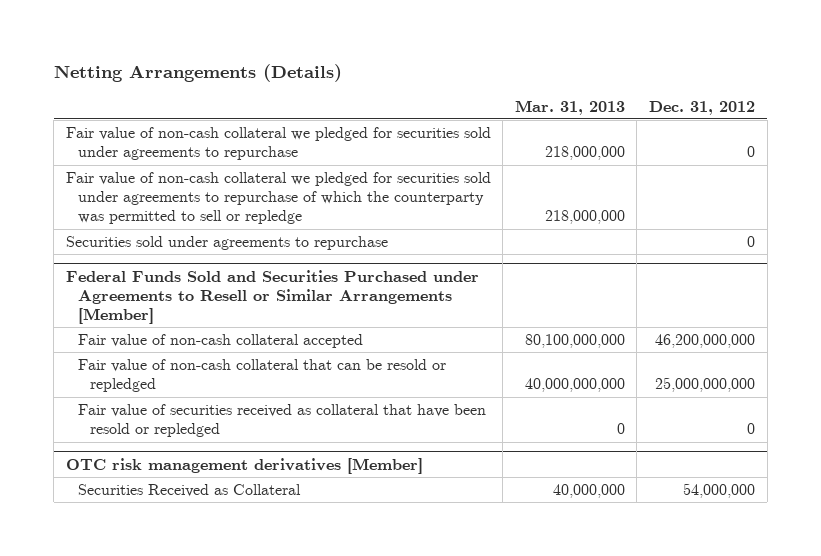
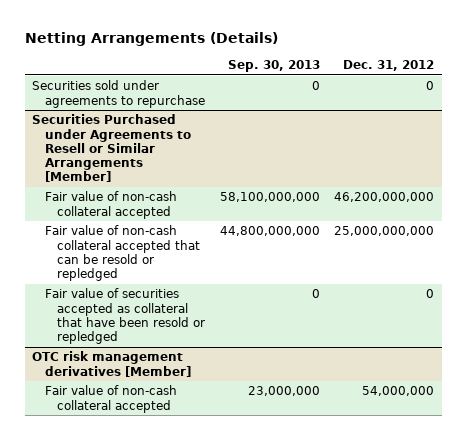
- | Mar. 31, 2013 | Dec. 31, 2012
+ | Sep. 30, 2013 | Dec. 31, 2012
- Fair value of non-cash collateral we pledged for securities sold under agreements to repurchase | 218,000,000 | 0
- Fair value of non-cash collateral we pledged for securities sold under agreements to repurchase of which the counterparty was permitted to sell or repledge | 218,000,000 |
- Federal Funds Sold and Securities Purchased under Agreements to Resell or Similar Arrangements [Member]
+ Securities Purchased under Agreements to Resell or Similar Arrangements [Member]
- Fair value of non-cash collateral that can be resold or repledged | 40,000,000,000 | 25,000,000,000
- Fair value of securities received as collateral that have been resold or repledged | 0 | 0
+ Fair value of non-cash collateral accepted that can be resold or repledged | 44,800,000,000 | 25,000,000,000
+ Fair value of securities accepted as collateral that have been resold or repledged | 0 | 0
@ OTC risk management derivatives [Member]
- Securities Received as Collateral | 40,000,000 | 54,000,000
+ Fair value of non-cash collateral accepted | 23,000,000 | 54,000,000

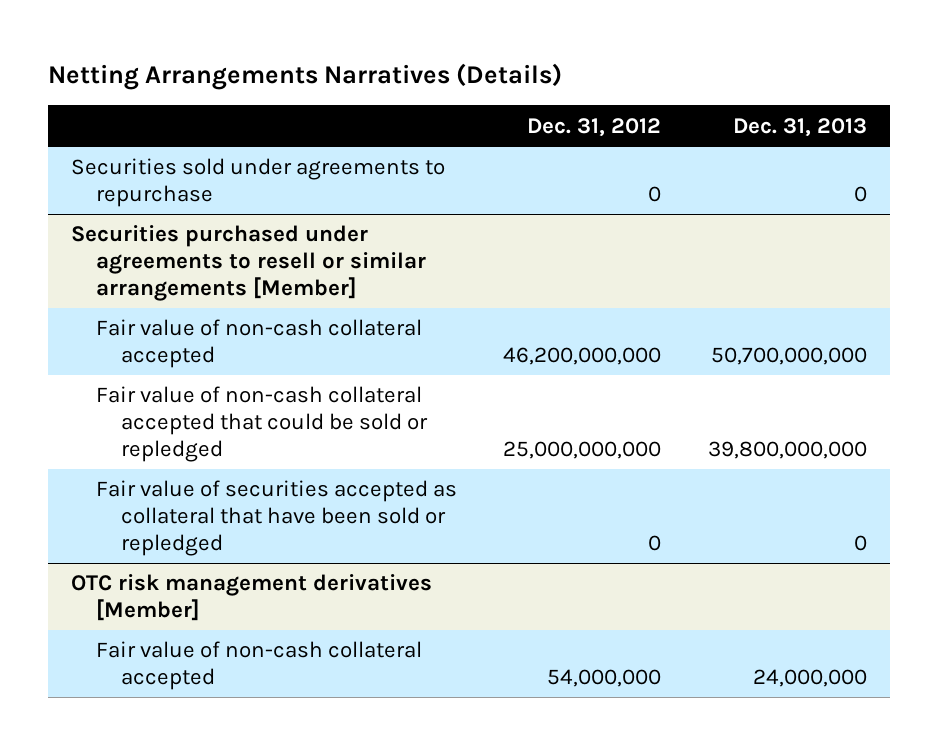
- Netting Arrangements (Details)
+ Netting Arrangements Narratives (Details)
- | Sep. 30, 2013 | Dec. 31, 2012
+ | Dec. 31, 2012 | Dec. 31, 2013
- Securities Purchased under Agreements to Resell or Similar Arrangements [Member]
+ Securities purchased under agreements to resell or similar arrangements [Member]
- Fair value of non-cash collateral accepted that can be resold or repledged | 44,800,000,000 | 25,000,000,000
- Fair value of securities accepted as collateral that have been resold or repledged | 0 | 0
+ Fair value of non-cash collateral accepted that could be sold or repledged | 25,000,000,000 | 39,800,000,000
+ Fair value of securities accepted as collateral that have been sold or repledged | 0 | 0

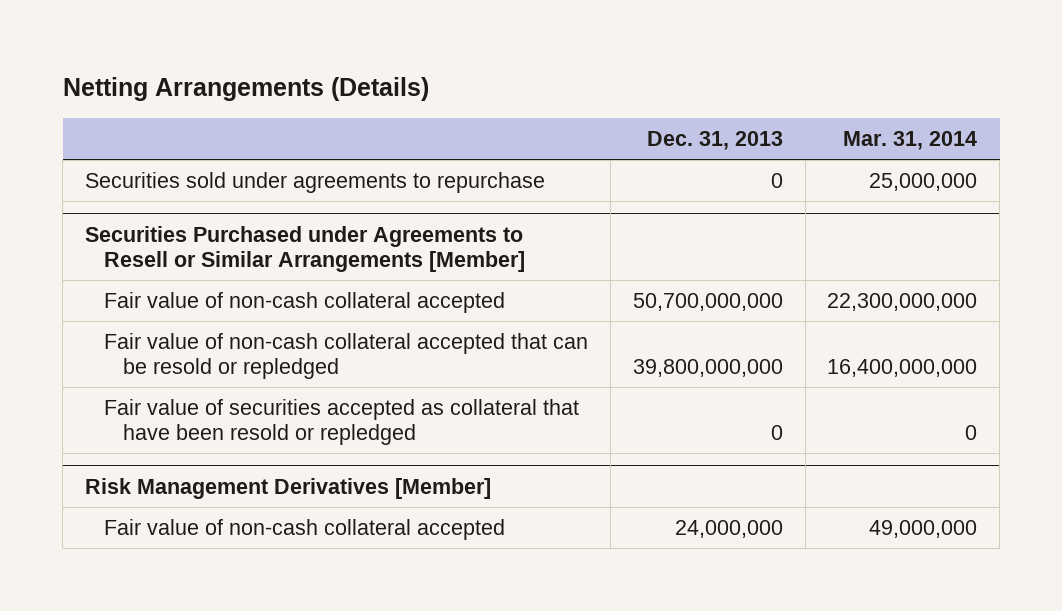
- Netting Arrangements Narratives (Details)
+ Netting Arrangements (Details)
- | Dec. 31, 2012 | Dec. 31, 2013
+ | Dec. 31, 2013 | Mar. 31, 2014
- Securities purchased under agreements to resell or similar arrangements [Member]
+ Securities Purchased under Agreements to Resell or Similar Arrangements [Member]
- Fair value of non-cash collateral accepted that could be sold or repledged | 25,000,000,000 | 39,800,000,000
- Fair value of securities accepted as collateral that have been sold or repledged | 0 | 0
- OTC risk management derivatives [Member]
+ Fair value of non-cash collateral accepted that can be resold or repledged | 39,800,000,000 | 16,400,000,000
+ Fair value of securities accepted as collateral that have been resold or repledged | 0 | 0
+ Risk Management Derivatives [Member]

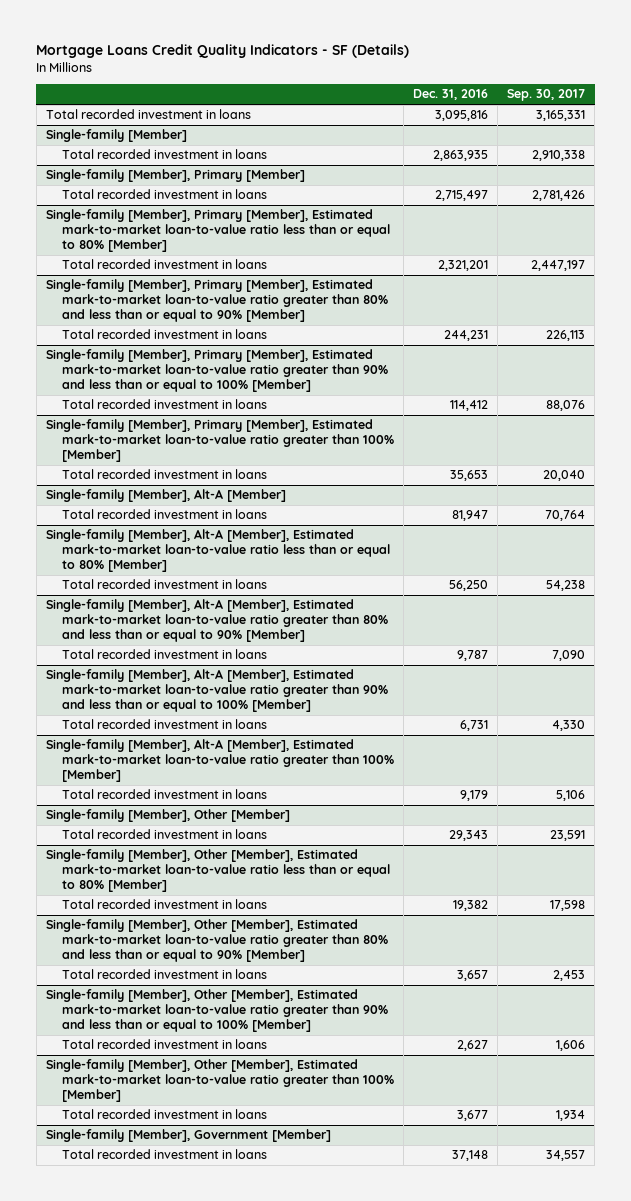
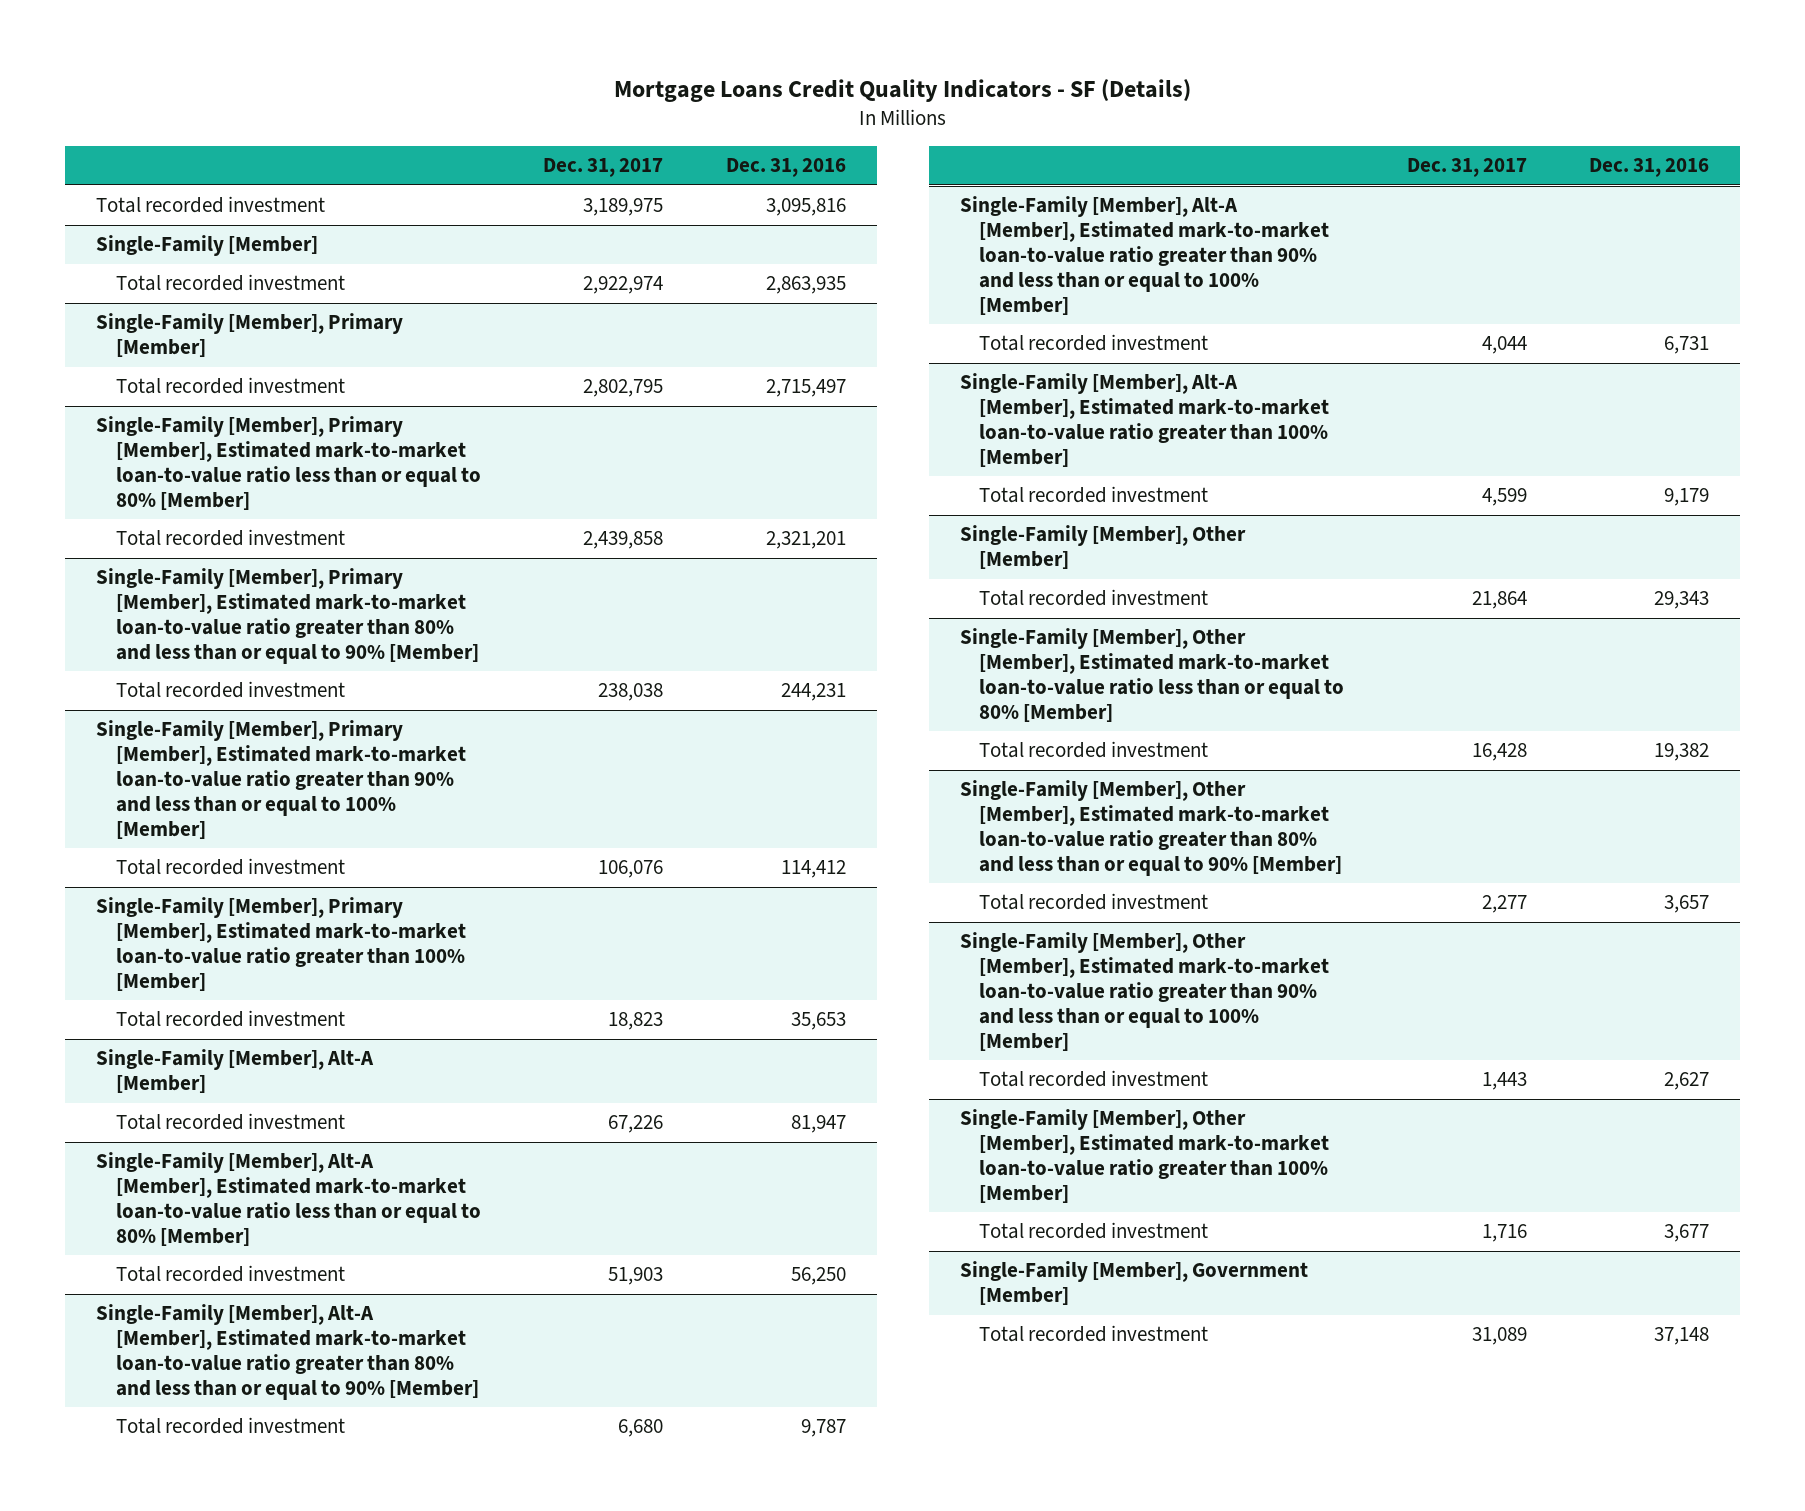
- | Dec. 31, 2016 | Sep. 30, 2017
+ | Dec. 31, 2017 | Dec. 31, 2016
- Total recorded investment in loans | 3,095,816 | 3,165,331
- Single-family [Member]
- Total recorded investment in loans | 2,863,935 | 2,910,338
- Single-family [Member], Primary [Member]
- Total recorded investment in loans | 2,715,497 | 2,781,426
- Single-family [Member], Primary [Member], Estimated mark-to-market loan-to-value ratio less than or equal to 80% [Member]
- Total recorded investment in loans | 2,321,201 | 2,447,197
- Single-family [Member], Primary [Member], Estimated mark-to-market loan-to-value ratio greater than 80% and less than or equal to 90% [Member]
- Total recorded investment in loans | 244,231 | 226,113
- Single-family [Member], Primary [Member], Estimated mark-to-market loan-to-value ratio greater than 90% and less than or equal to 100% [Member]
- Total recorded investment in loans | 114,412 | 88,076
- Single-family [Member], Primary [Member], Estimated mark-to-market loan-to-value ratio greater than 100% [Member]
- Total recorded investment in loans | 35,653 | 20,040
- Single-family [Member], Alt-A [Member]
- Total recorded investment in loans | 81,947 | 70,764
- Single-family [Member], Alt-A [Member], Estimated mark-to-market loan-to-value ratio less than or equal to 80% [Member]
- Total recorded investment in loans | 56,250 | 54,238
- Single-family [Member], Alt-A [Member], Estimated mark-to-market loan-to-value ratio greater than 80% and less than or equal to 90% [Member]
- Total recorded investment in loans | 9,787 | 7,090
- Single-family [Member], Alt-A [Member], Estimated mark-to-market loan-to-value ratio greater than 90% and less than or equal to 100% [Member]
- Total recorded investment in loans | 6,731 | 4,330
- Single-family [Member], Alt-A [Member], Estimated mark-to-market loan-to-value ratio greater than 100% [Member]
- Total recorded investment in loans | 9,179 | 5,106
- Single-family [Member], Other [Member]
- Total recorded investment in loans | 29,343 | 23,591
- Single-family [Member], Other [Member], Estimated mark-to-market loan-to-value ratio less than or equal to 80% [Member]
- Total recorded investment in loans | 19,382 | 17,598
- Single-family [Member], Other [Member], Estimated mark-to-market loan-to-value ratio greater than 80% and less than or equal to 90% [Member]
- Total recorded investment in loans | 3,657 | 2,453
- Single-family [Member], Other [Member], Estimated mark-to-market loan-to-value ratio greater than 90% and less than or equal to 100% [Member]
- Total recorded investment in loans | 2,627 | 1,606
- Single-family [Member], Other [Member], Estimated mark-to-market loan-to-value ratio greater than 100% [Member]
- Total recorded investment in loans | 3,677 | 1,934
- Single-family [Member], Government [Member]
- Total recorded investment in loans | 37,148 | 34,557
+ Total recorded investment | 3,189,975 | 3,095,816
+ Single-Family [Member]
+ Total recorded investment | 2,922,974 | 2,863,935
+ Single-Family [Member], Primary [Member]
+ Total recorded investment | 2,802,795 | 2,715,497
+ Single-Family [Member], Primary [Member], Estimated mark-to-market loan-to-value ratio less than or equal to 80% [Member]
+ Total recorded investment | 2,439,858 | 2,321,201
+ Single-Family [Member], Primary [Member], Estimated mark-to-market loan-to-value ratio greater than 80% and less than or equal to 90% [Member]
+ Total recorded investment | 238,038 | 244,231
+ Single-Family [Member], Primary [Member], Estimated mark-to-market loan-to-value ratio greater than 90% and less than or equal to 100% [Member]
+ Total recorded investment | 106,076 | 114,412
+ Single-Family [Member], Primary [Member], Estimated mark-to-market loan-to-value ratio greater than 100% [Member]
+ Total recorded investment | 18,823 | 35,653
+ Single-Family [Member], Alt-A [Member]
+ Total recorded investment | 67,226 | 81,947
+ Single-Family [Member], Alt-A [Member], Estimated mark-to-market loan-to-value ratio less than or equal to 80% [Member]
+ Total recorded investment | 51,903 | 56,250
+ Single-Family [Member], Alt-A [Member], Estimated mark-to-market loan-to-value ratio greater than 80% and less than or equal to 90% [Member]
+ Total recorded investment | 6,680 | 9,787
+ Single-Family [Member], Alt-A [Member], Estimated mark-to-market loan-to-value ratio greater than 90% and less than or equal to 100% [Member]
+ Total recorded investment | 4,044 | 6,731
+ Single-Family [Member], Alt-A [Member], Estimated mark-to-market loan-to-value ratio greater than 100% [Member]
+ Total recorded investment | 4,599 | 9,179
+ Single-Family [Member], Other [Member]
+ Total recorded investment | 21,864 | 29,343
+ Single-Family [Member], Other [Member], Estimated mark-to-market loan-to-value ratio less than or equal to 80% [Member]
+ Total recorded investment | 16,428 | 19,382
+ Single-Family [Member], Other [Member], Estimated mark-to-market loan-to-value ratio greater than 80% and less than or equal to 90% [Member]
+ Total recorded investment | 2,277 | 3,657
+ Single-Family [Member], Other [Member], Estimated mark-to-market loan-to-value ratio greater than 90% and less than or equal to 100% [Member]
+ Total recorded investment | 1,443 | 2,627
+ Single-Family [Member], Other [Member], Estimated mark-to-market loan-to-value ratio greater than 100% [Member]
+ Total recorded investment | 1,716 | 3,677
+ Single-Family [Member], Government [Member]
+ Total recorded investment | 31,089 | 37,148

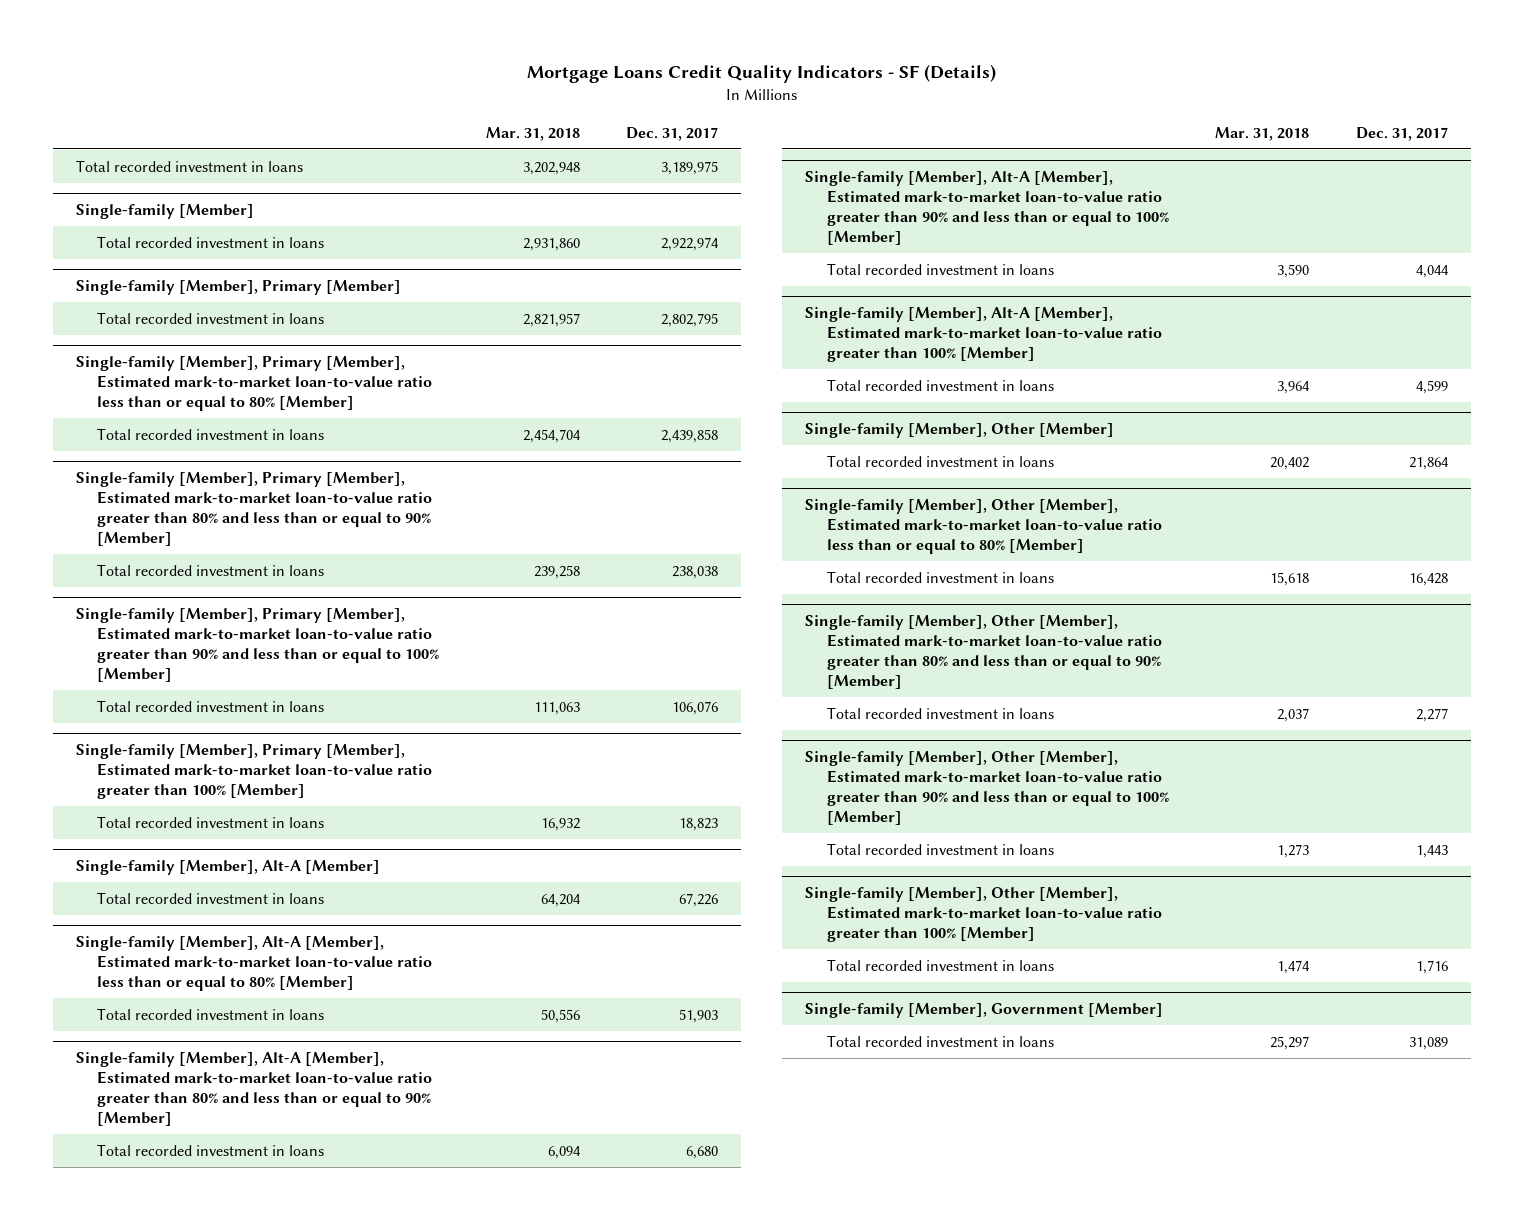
- | Dec. 31, 2017 | Dec. 31, 2016
+ | Mar. 31, 2018 | Dec. 31, 2017
- Total recorded investment | 3,189,975 | 3,095,816
- Single-Family [Member]
- Total recorded investment | 2,922,974 | 2,863,935
- Single-Family [Member], Primary [Member]
- Total recorded investment | 2,802,795 | 2,715,497
- Single-Family [Member], Primary [Member], Estimated mark-to-market loan-to-value ratio less than or equal to 80% [Member]
- Total recorded investment | 2,439,858 | 2,321,201
- Single-Family [Member], Primary [Member], Estimated mark-to-market loan-to-value ratio greater than 80% and less than or equal to 90% [Member]
- Total recorded investment | 238,038 | 244,231
- Single-Family [Member], Primary [Member], Estimated mark-to-market loan-to-value ratio greater than 90% and less than or equal to 100% [Member]
- Total recorded investment | 106,076 | 114,412
- Single-Family [Member], Primary [Member], Estimated mark-to-market loan-to-value ratio greater than 100% [Member]
- Total recorded investment | 18,823 | 35,653
- Single-Family [Member], Alt-A [Member]
- Total recorded investment | 67,226 | 81,947
- Single-Family [Member], Alt-A [Member], Estimated mark-to-market loan-to-value ratio less than or equal to 80% [Member]
- Total recorded investment | 51,903 | 56,250
- Single-Family [Member], Alt-A [Member], Estimated mark-to-market loan-to-value ratio greater than 80% and less than or equal to 90% [Member]
- Total recorded investment | 6,680 | 9,787
- Single-Family [Member], Alt-A [Member], Estimated mark-to-market loan-to-value ratio greater than 90% and less than or equal to 100% [Member]
- Total recorded investment | 4,044 | 6,731
- Single-Family [Member], Alt-A [Member], Estimated mark-to-market loan-to-value ratio greater than 100% [Member]
- Total recorded investment | 4,599 | 9,179
- Single-Family [Member], Other [Member]
- Total recorded investment | 21,864 | 29,343
- Single-Family [Member], Other [Member], Estimated mark-to-market loan-to-value ratio less than or equal to 80% [Member]
- Total recorded investment | 16,428 | 19,382
- Single-Family [Member], Other [Member], Estimated mark-to-market loan-to-value ratio greater than 80% and less than or equal to 90% [Member]
- Total recorded investment | 2,277 | 3,657
- Single-Family [Member], Other [Member], Estimated mark-to-market loan-to-value ratio greater than 90% and less than or equal to 100% [Member]
- Total recorded investment | 1,443 | 2,627
- Single-Family [Member], Other [Member], Estimated mark-to-market loan-to-value ratio greater than 100% [Member]
- Total recorded investment | 1,716 | 3,677
- Single-Family [Member], Government [Member]
- Total recorded investment | 31,089 | 37,148
+ Total recorded investment in loans | 3,202,948 | 3,189,975
+ Single-family [Member]
+ Total recorded investment in loans | 2,931,860 | 2,922,974
+ Single-family [Member], Primary [Member]
+ Total recorded investment in loans | 2,821,957 | 2,802,795
+ Single-family [Member], Primary [Member], Estimated mark-to-market loan-to-value ratio less than or equal to 80% [Member]
+ Total recorded investment in loans | 2,454,704 | 2,439,858
+ Single-family [Member], Primary [Member], Estimated mark-to-market loan-to-value ratio greater than 80% and less than or equal to 90% [Member]
+ Total recorded investment in loans | 239,258 | 238,038
+ Single-family [Member], Primary [Member], Estimated mark-to-market loan-to-value ratio greater than 90% and less than or equal to 100% [Member]
+ Total recorded investment in loans | 111,063 | 106,076
+ Single-family [Member], Primary [Member], Estimated mark-to-market loan-to-value ratio greater than 100% [Member]
+ Total recorded investment in loans | 16,932 | 18,823
+ Single-family [Member], Alt-A [Member]
+ Total recorded investment in loans | 64,204 | 67,226
+ Single-family [Member], Alt-A [Member], Estimated mark-to-market loan-to-value ratio less than or equal to 80% [Member]
+ Total recorded investment in loans | 50,556 | 51,903
+ Single-family [Member], Alt-A [Member], Estimated mark-to-market loan-to-value ratio greater than 80% and less than or equal to 90% [Member]
+ Total recorded investment in loans | 6,094 | 6,680
+ Single-family [Member], Alt-A [Member], Estimated mark-to-market loan-to-value ratio greater than 90% and less than or equal to 100% [Member]
+ Total recorded investment in loans | 3,590 | 4,044
+ Single-family [Member], Alt-A [Member], Estimated mark-to-market loan-to-value ratio greater than 100% [Member]
+ Total recorded investment in loans | 3,964 | 4,599
+ Single-family [Member], Other [Member]
+ Total recorded investment in loans | 20,402 | 21,864
+ Single-family [Member], Other [Member], Estimated mark-to-market loan-to-value ratio less than or equal to 80% [Member]
+ Total recorded investment in loans | 15,618 | 16,428
+ Single-family [Member], Other [Member], Estimated mark-to-market loan-to-value ratio greater than 80% and less than or equal to 90% [Member]
+ Total recorded investment in loans | 2,037 | 2,277
+ Single-family [Member], Other [Member], Estimated mark-to-market loan-to-value ratio greater than 90% and less than or equal to 100% [Member]
+ Total recorded investment in loans | 1,273 | 1,443
+ Single-family [Member], Other [Member], Estimated mark-to-market loan-to-value ratio greater than 100% [Member]
+ Total recorded investment in loans | 1,474 | 1,716
+ Single-family [Member], Government [Member]
+ Total recorded investment in loans | 25,297 | 31,089

